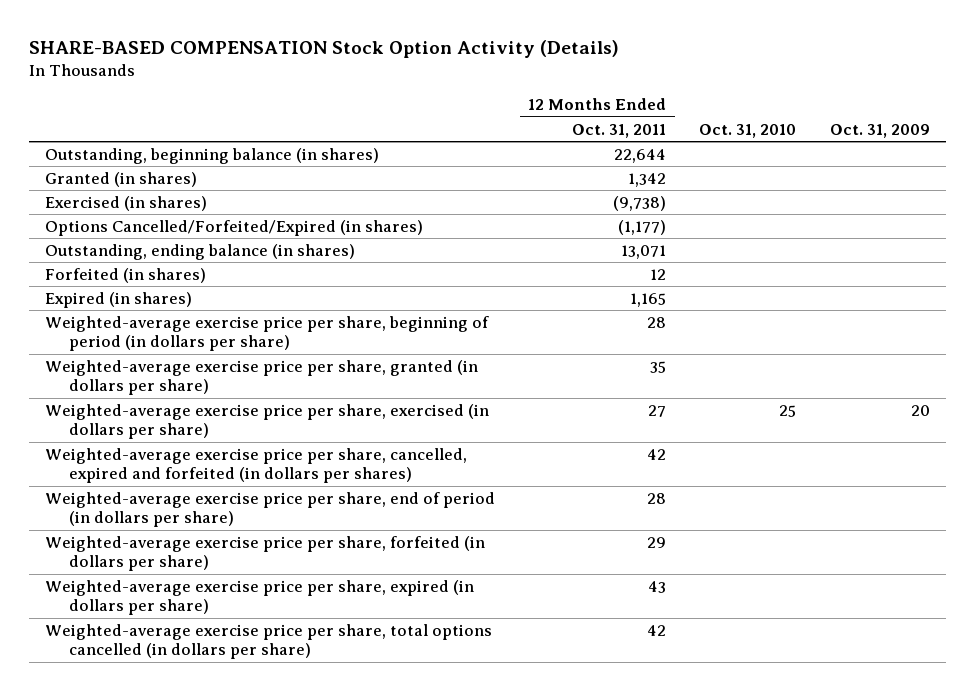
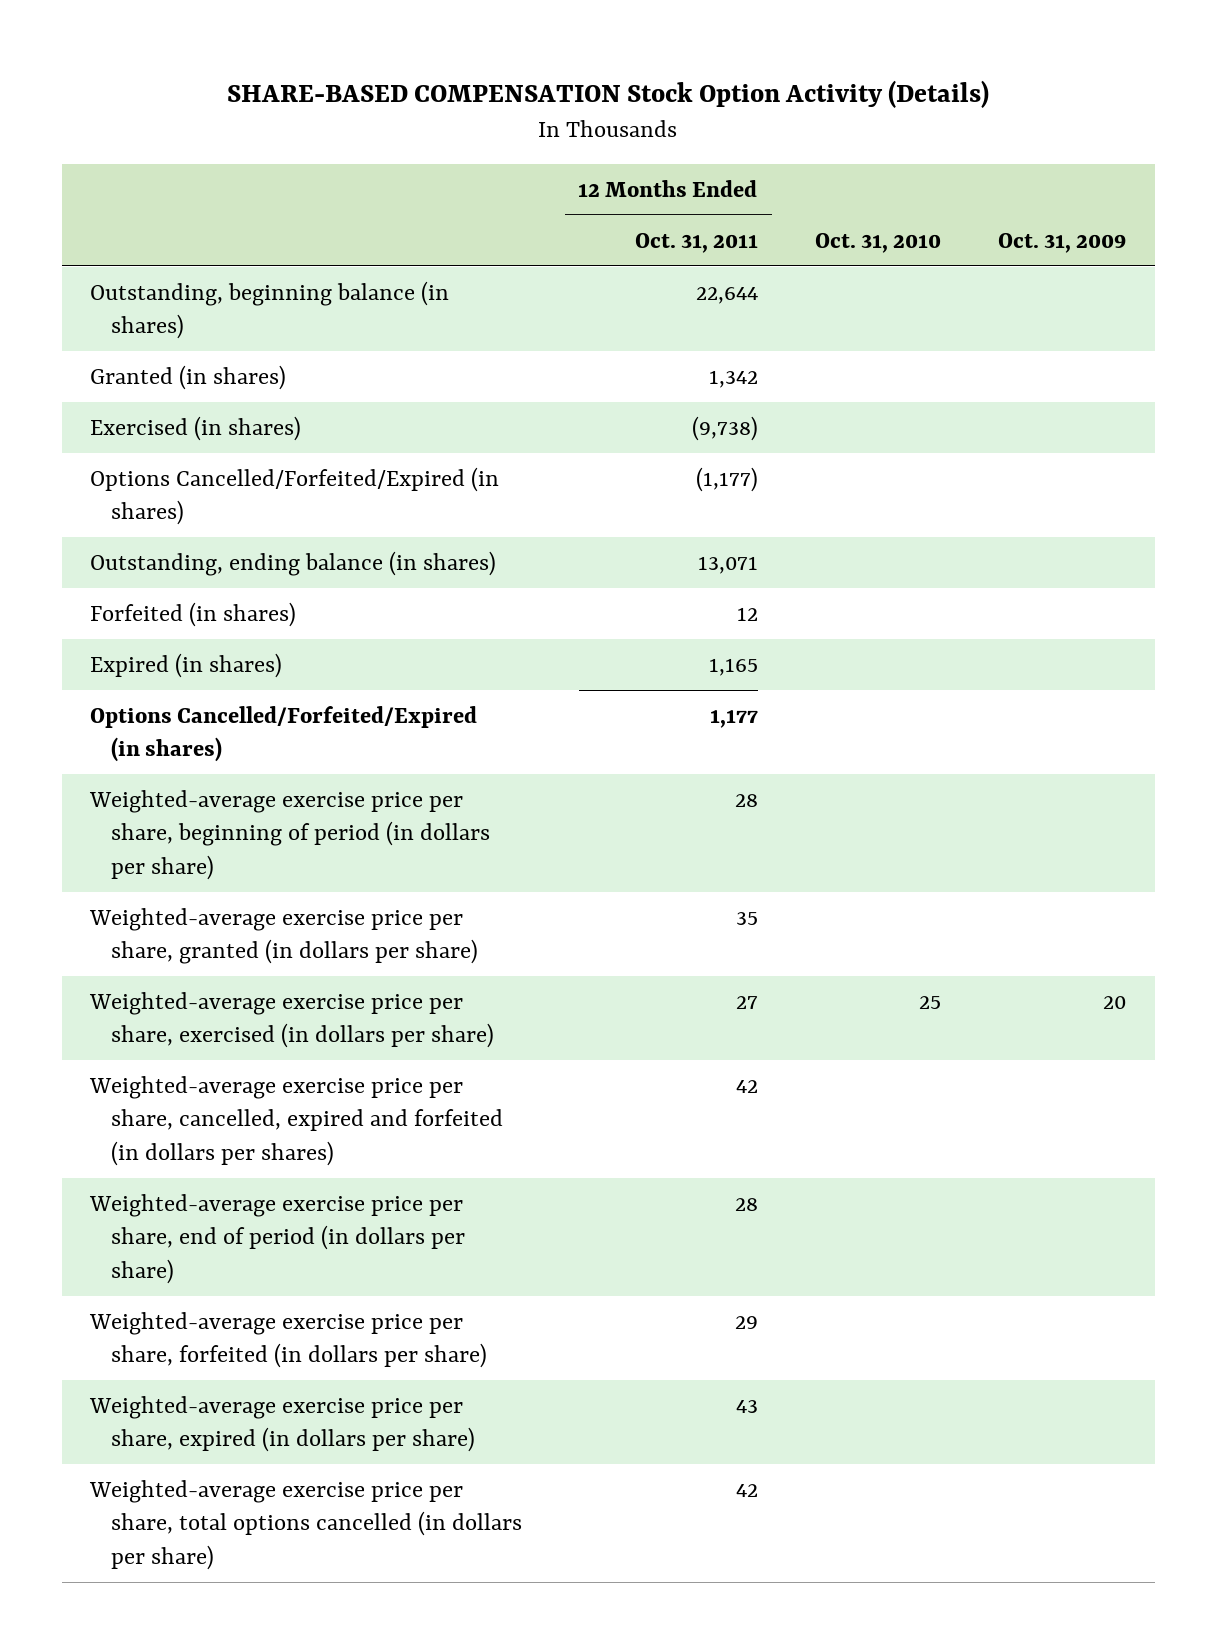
+ Options Cancelled/Forfeited/Expired (in shares) | 1,177 | |

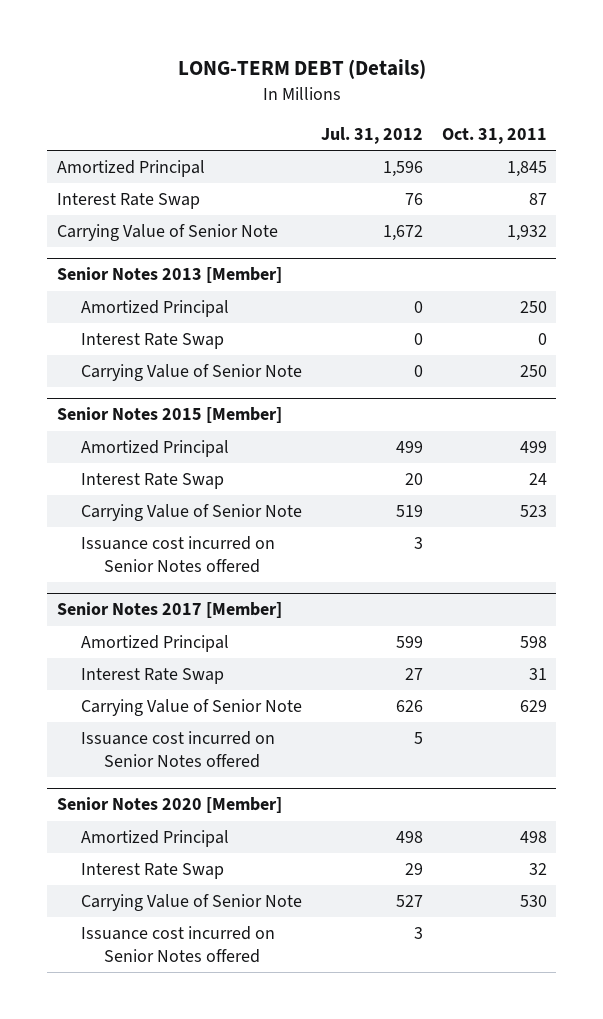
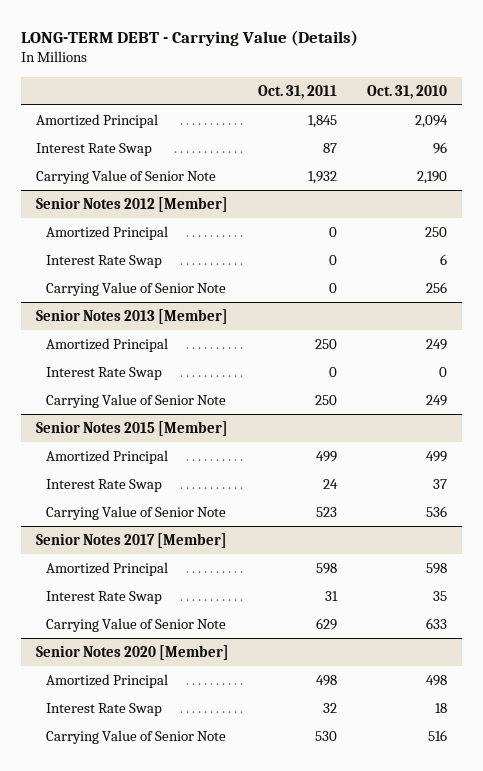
- LONG-TERM DEBT (Details)
+ LONG-TERM DEBT - Carrying Value (Details)
- | Jul. 31, 2012 | Oct. 31, 2011
+ | Oct. 31, 2011 | Oct. 31, 2010
+ Senior Notes 2012 [Member]
+ Amortized Principal | 0 | 250
+ Interest Rate Swap | 0 | 6
+ Carrying Value of Senior Note | 0 | 256
@ Senior Notes 2015 [Member]
- Issuance cost incurred on Senior Notes offered | 3 |
@ Senior Notes 2017 [Member]
- Issuance cost incurred on Senior Notes offered | 5 |
@ Senior Notes 2020 [Member]
- Issuance cost incurred on Senior Notes offered | 3 |

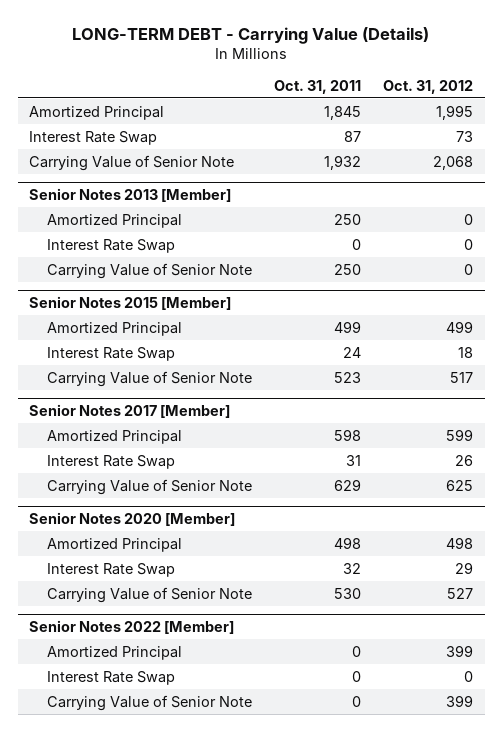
- | Oct. 31, 2011 | Oct. 31, 2010
+ | Oct. 31, 2011 | Oct. 31, 2012
- Senior Notes 2012 [Member]
- Amortized Principal | 0 | 250
- Interest Rate Swap | 0 | 6
- Carrying Value of Senior Note | 0 | 256
+ Senior Notes 2022 [Member]
+ Amortized Principal | 0 | 399
+ Interest Rate Swap | 0 | 0
+ Carrying Value of Senior Note | 0 | 399

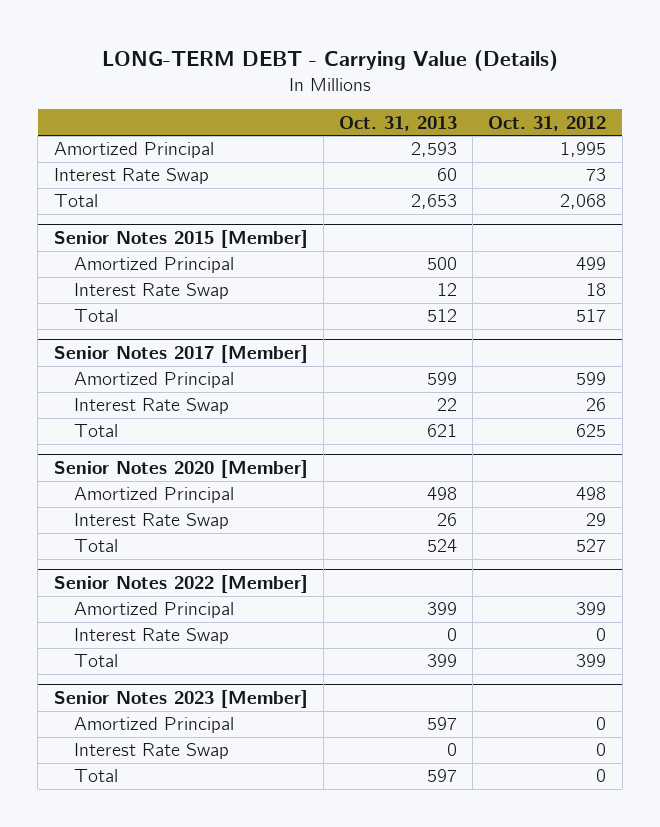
- | Oct. 31, 2011 | Oct. 31, 2012
+ | Oct. 31, 2013 | Oct. 31, 2012
- Carrying Value of Senior Note | 1,932 | 2,068
- Senior Notes 2013 [Member]
- Amortized Principal | 250 | 0
- Interest Rate Swap | 0 | 0
- Carrying Value of Senior Note | 250 | 0
+ Total | 2,653 | 2,068
@ Senior Notes 2015 [Member]
- Carrying Value of Senior Note | 523 | 517
+ Total | 512 | 517
@ Senior Notes 2017 [Member]
- Carrying Value of Senior Note | 629 | 625
+ Total | 621 | 625
@ Senior Notes 2020 [Member]
- Carrying Value of Senior Note | 530 | 527
+ Total | 524 | 527
@ Senior Notes 2022 [Member]
- Carrying Value of Senior Note | 0 | 399
+ Total | 399 | 399
+ Senior Notes 2023 [Member]
+ Amortized Principal | 597 | 0
+ Interest Rate Swap | 0 | 0
+ Total | 597 | 0

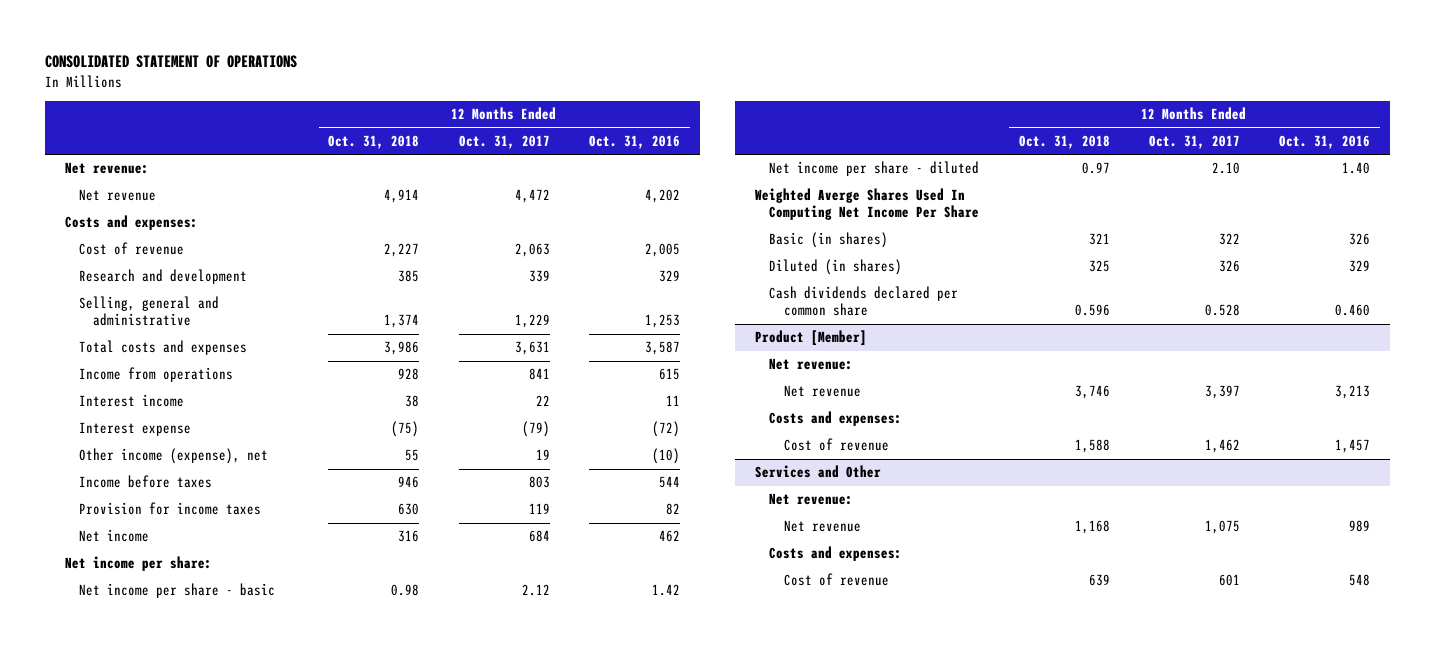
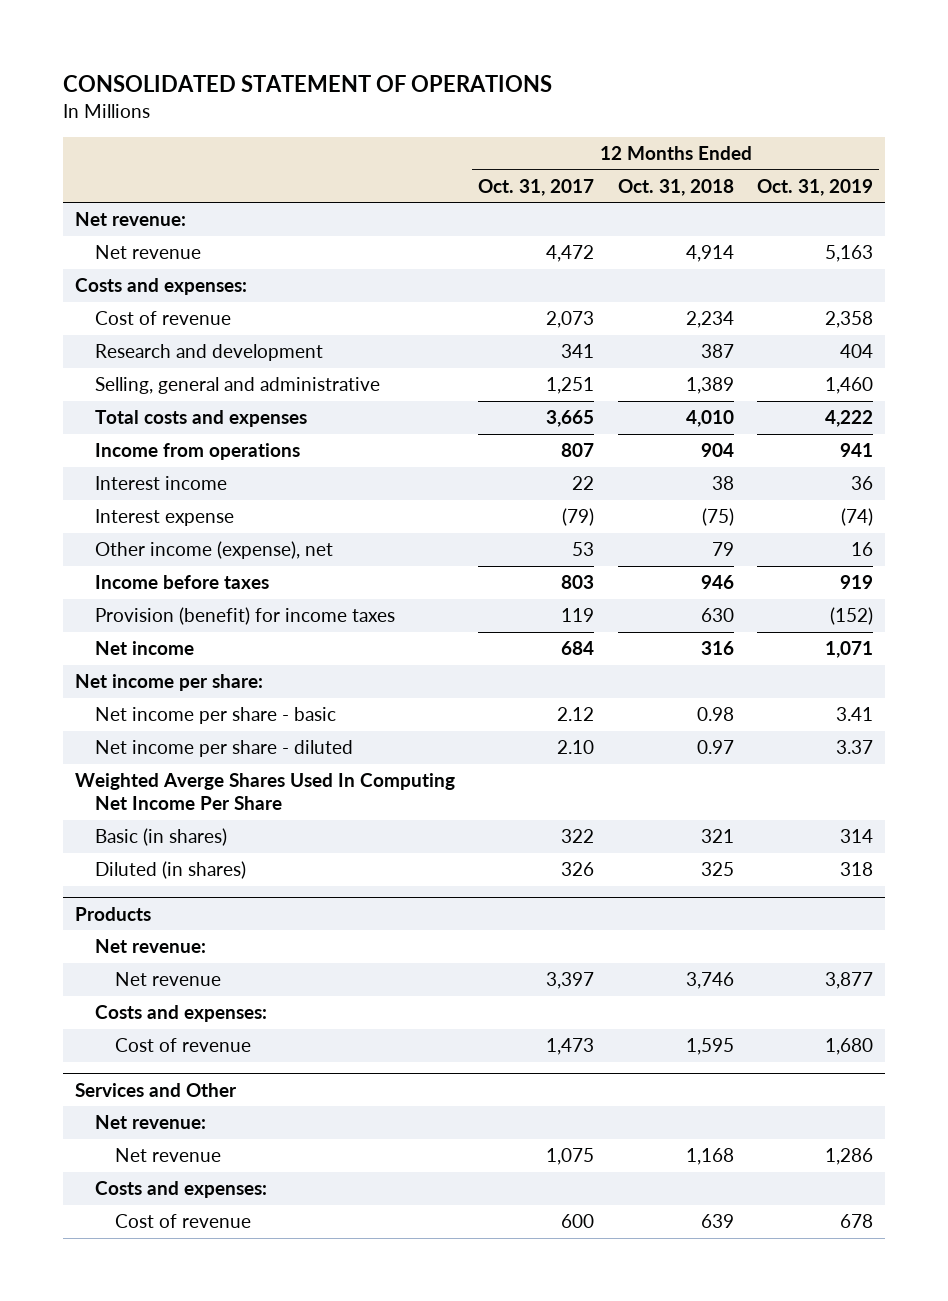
- | 12 Months Ended Oct. 31, 2018 | 12 Months Ended Oct. 31, 2017 | 12 Months Ended Oct. 31, 2016
+ | 12 Months Ended Oct. 31, 2017 | 12 Months Ended Oct. 31, 2018 | 12 Months Ended Oct. 31, 2019
- Cost of revenue | 2,227 | 2,063 | 2,005
- Research and development | 385 | 339 | 329
- Selling, general and administrative | 1,374 | 1,229 | 1,253
- Total costs and expenses | 3,986 | 3,631 | 3,587
- Income from operations | 928 | 841 | 615
+ Cost of revenue | 2,073 | 2,234 | 2,358
+ Research and development | 341 | 387 | 404
+ Selling, general and administrative | 1,251 | 1,389 | 1,460
+ Total costs and expenses | 3,665 | 4,010 | 4,222
+ Income from operations | 807 | 904 | 941
- Other income (expense), net | 55 | 19 | (10)
+ Other income (expense), net | 53 | 79 | 16
- Provision for income taxes | 630 | 119 | 82
+ Provision (benefit) for income taxes | 119 | 630 | (152)
- Cash dividends declared per common share | 0.596 | 0.528 | 0.460
- Product [Member]
+ Products
- Cost of revenue | 1,588 | 1,462 | 1,457
+ Cost of revenue | 1,473 | 1,595 | 1,680
@ Services and Other
- Cost of revenue | 639 | 601 | 548
+ Cost of revenue | 600 | 639 | 678

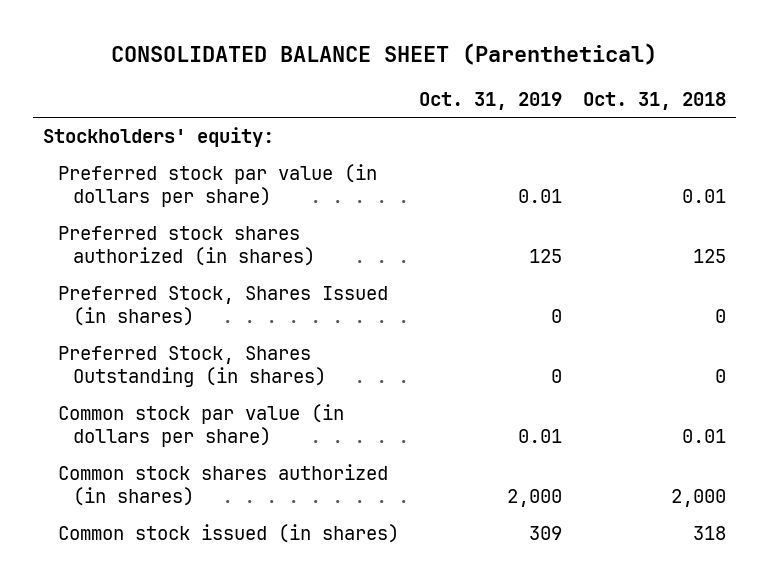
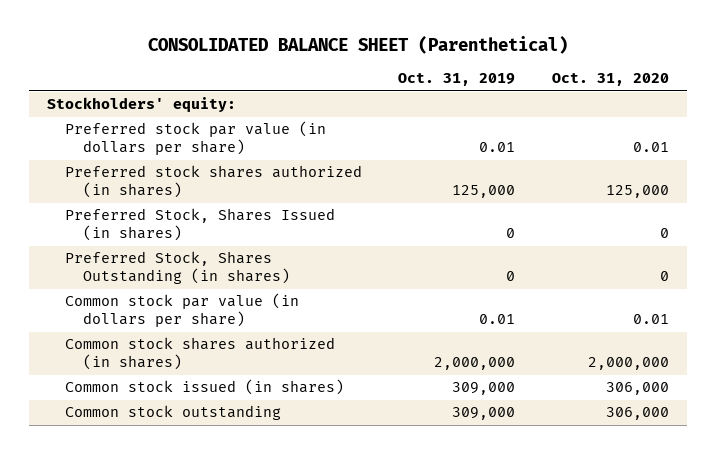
- | Oct. 31, 2019 | Oct. 31, 2018
+ | Oct. 31, 2019 | Oct. 31, 2020
- Preferred stock shares authorized (in shares) | 125 | 125
+ Preferred stock shares authorized (in shares) | 125,000 | 125,000
- Common stock shares authorized (in shares) | 2,000 | 2,000
- Common stock issued (in shares) | 309 | 318
+ Common stock shares authorized (in shares) | 2,000,000 | 2,000,000
+ Common stock issued (in shares) | 309,000 | 306,000
+ Common stock outstanding | 309,000 | 306,000

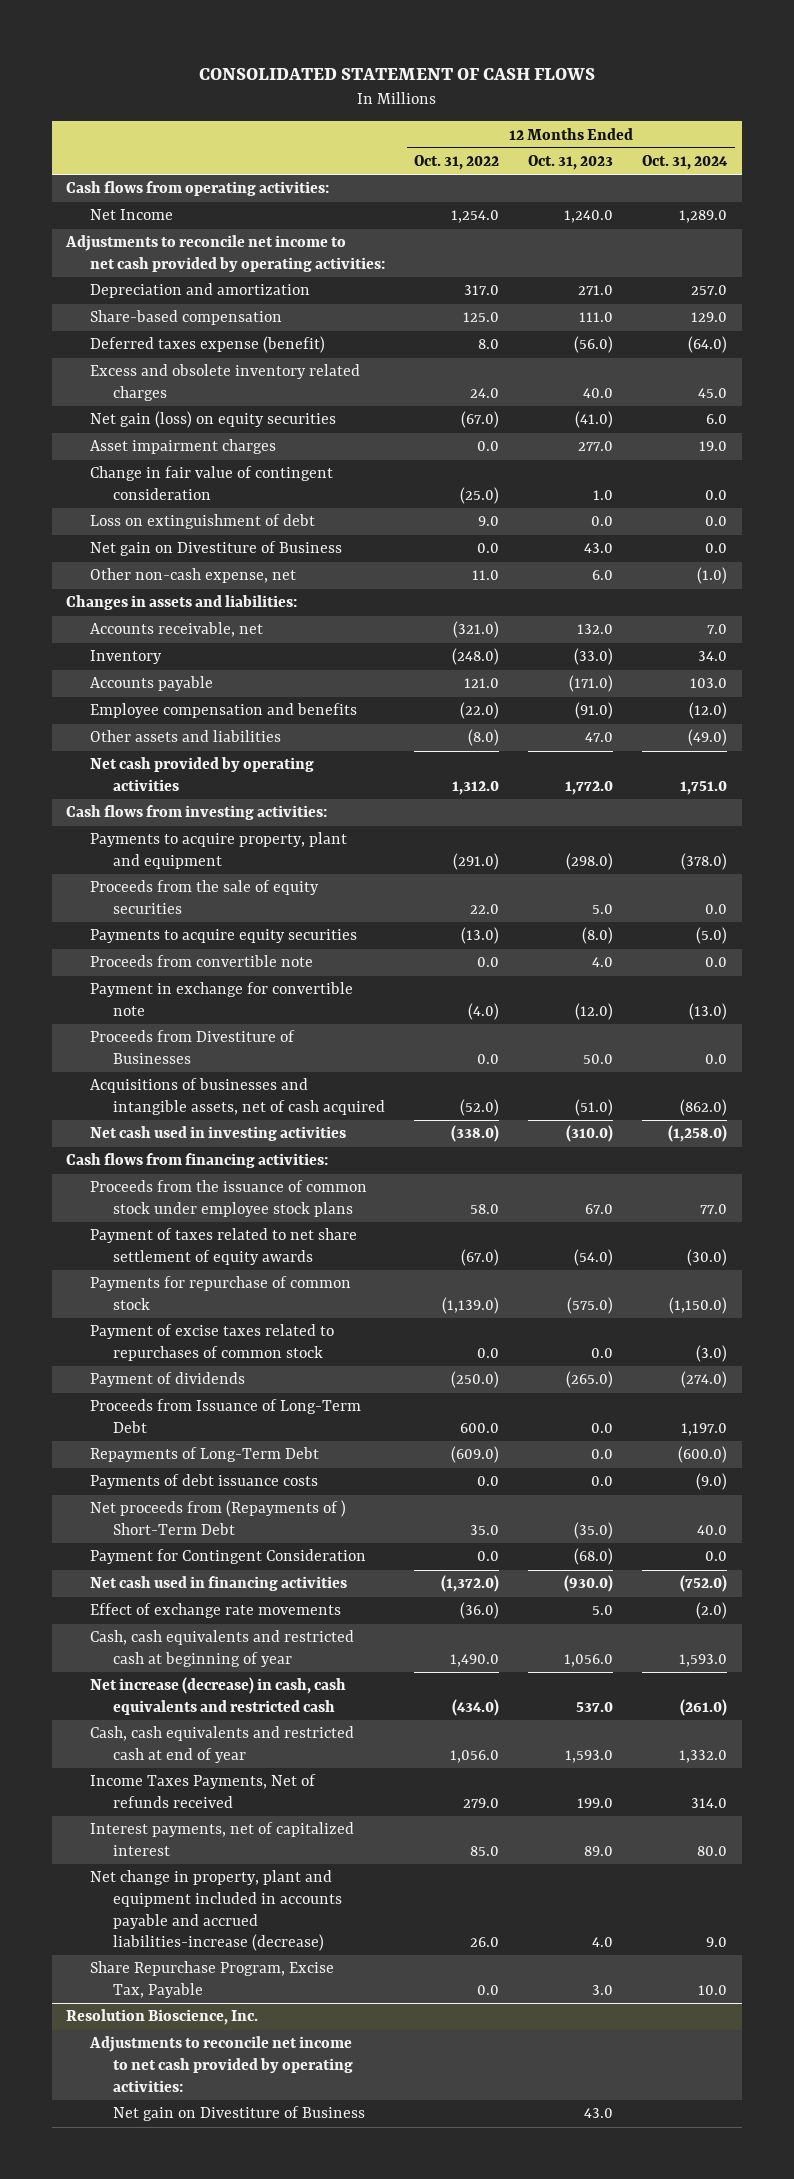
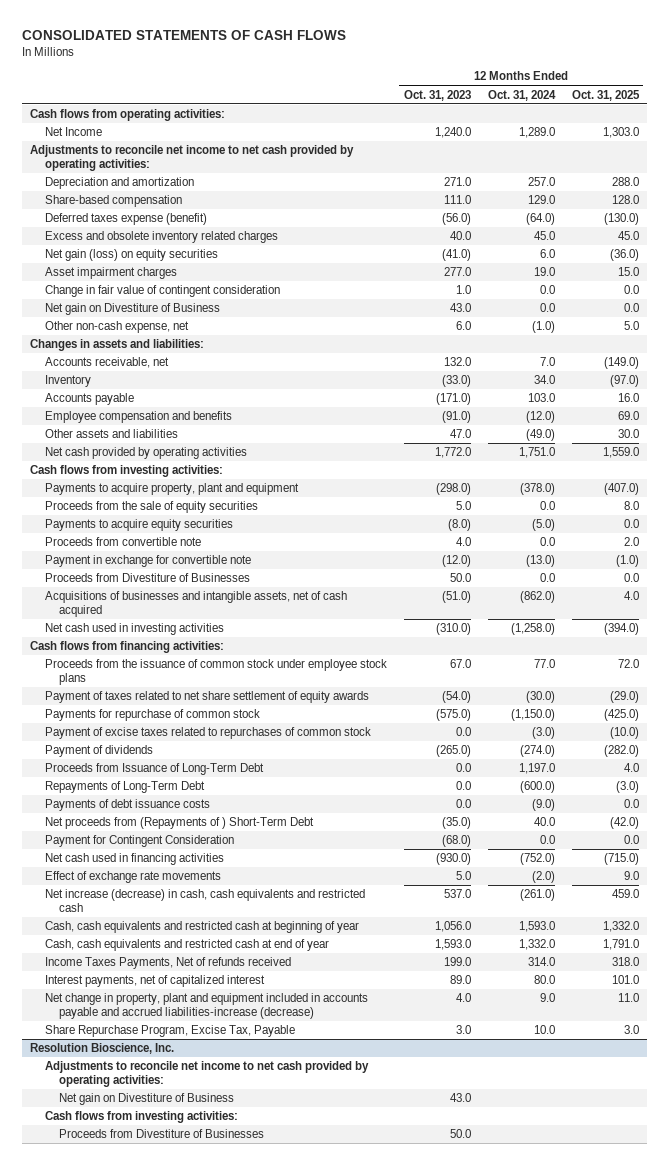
- CONSOLIDATED STATEMENT OF CASH FLOWS
+ CONSOLIDATED STATEMENTS OF CASH FLOWS
- | 12 Months Ended Oct. 31, 2022 | 12 Months Ended Oct. 31, 2023 | 12 Months Ended Oct. 31, 2024
+ | 12 Months Ended Oct. 31, 2023 | 12 Months Ended Oct. 31, 2024 | 12 Months Ended Oct. 31, 2025
- Loss on extinguishment of debt | 9.0 | 0.0 | 0.0
moved down: Cash, cash equivalents and restricted cash at beginning of year | 1,056.0 | 1,593.0 | 1,332.0
@ Resolution Bioscience, Inc.
+ Cash flows from investing activities:
+ Proceeds from Divestiture of Businesses | 50.0 | |

